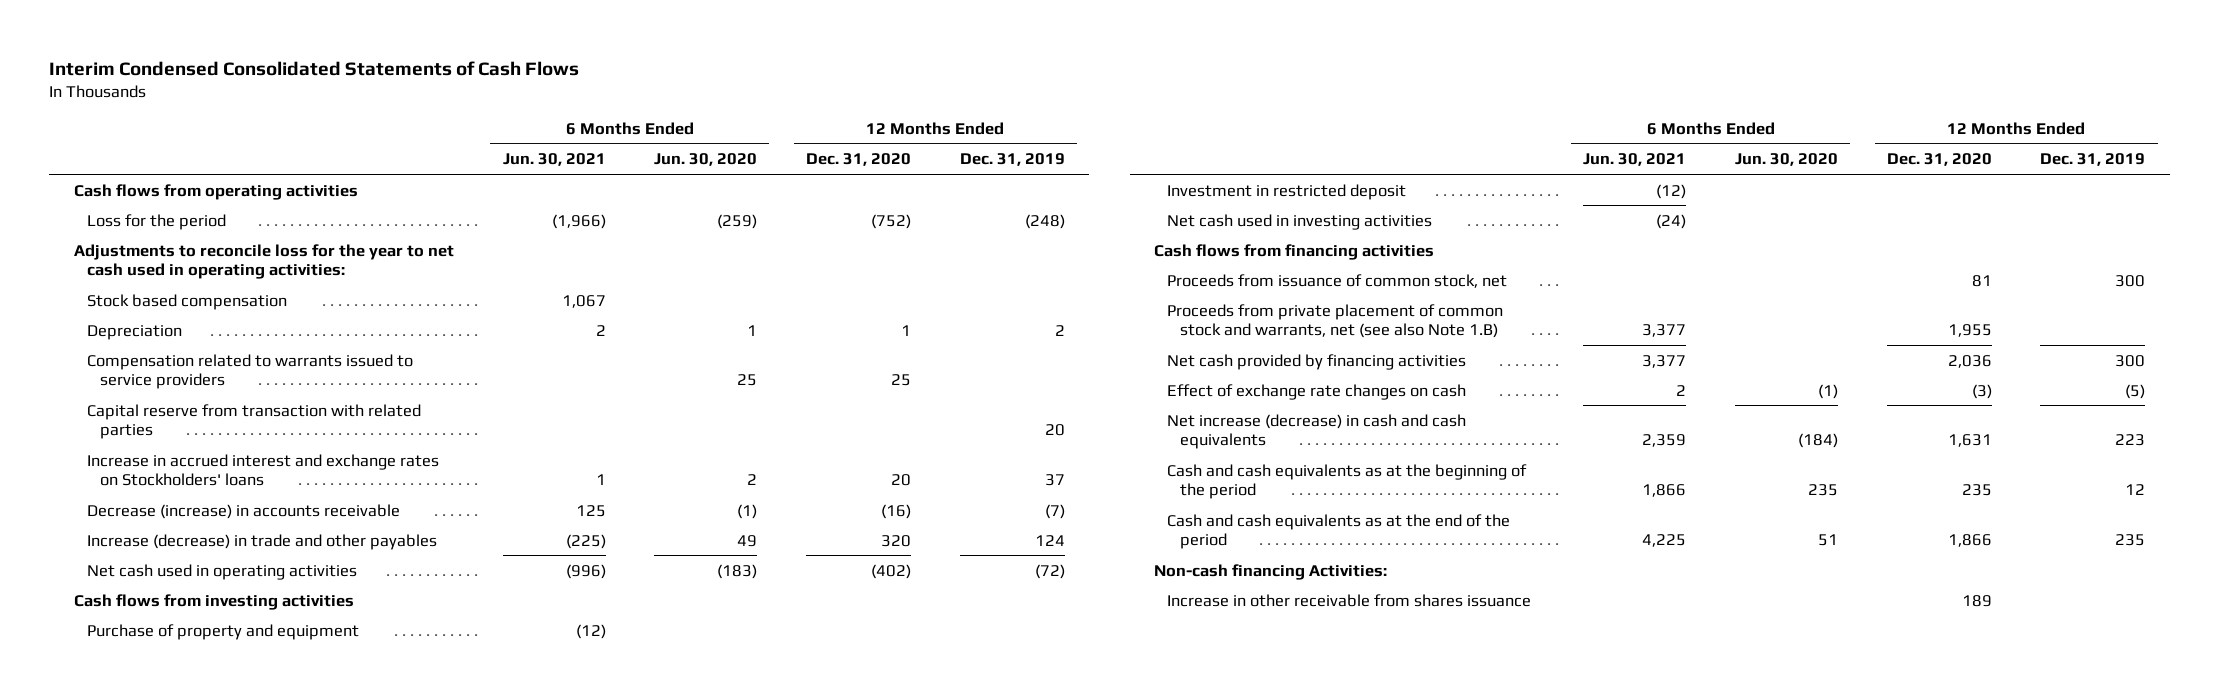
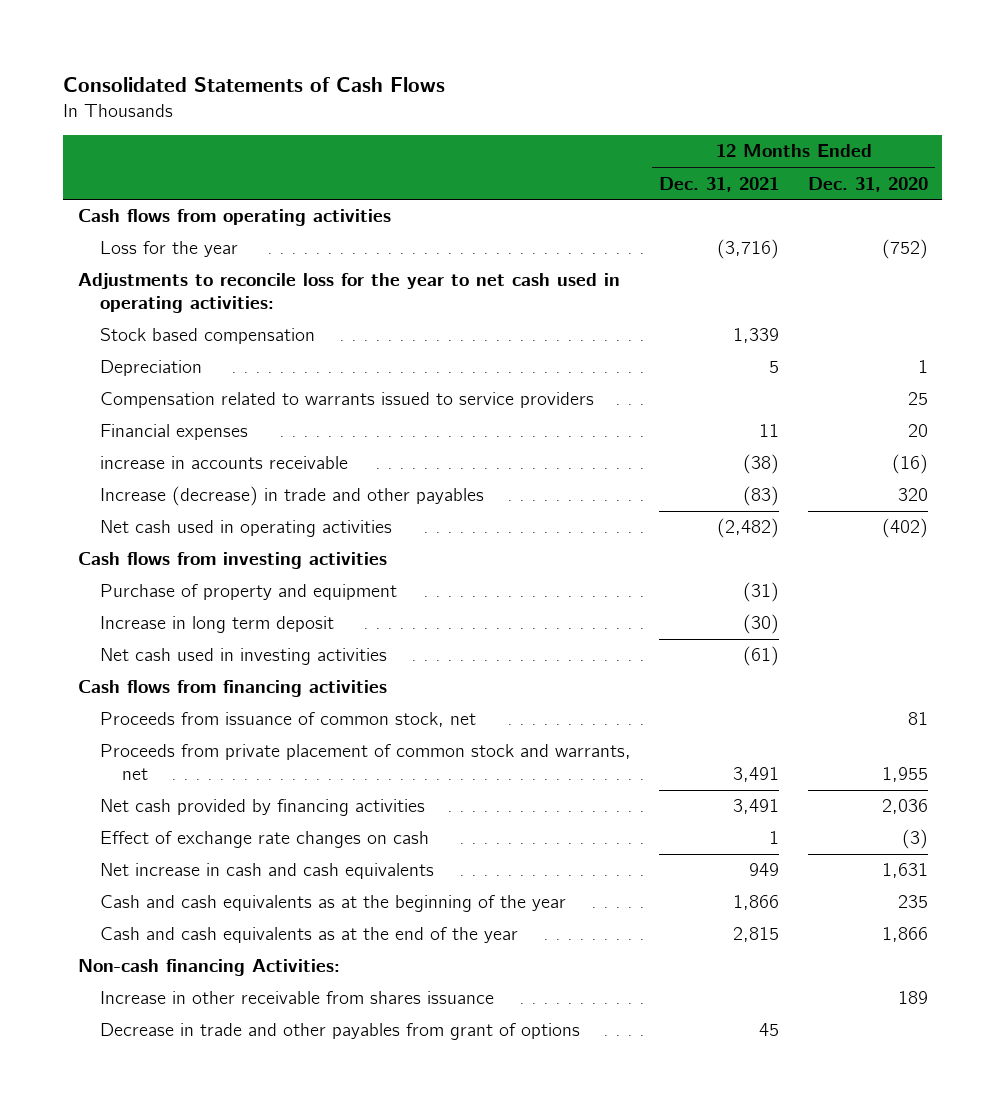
- Interim Condensed Consolidated Statements of Cash Flows
+ Consolidated Statements of Cash Flows
- | 6 Months Ended Jun. 30, 2021 | 6 Months Ended Jun. 30, 2020 | 12 Months Ended Dec. 31, 2020 | 12 Months Ended Dec. 31, 2019
+ | 12 Months Ended Dec. 31, 2021 | 12 Months Ended Dec. 31, 2020
- Loss for the period | (1,966) | (259) | (752) | (248)
+ Loss for the year | (3,716) | (752)
- Capital reserve from transaction with related parties | | | | 20
- Increase in accrued interest and exchange rates on Stockholders' loans | 1 | 2 | 20 | 37
- Decrease (increase) in accounts receivable | 125 | (1) | (16) | (7)
+ Financial expenses | 11 | 20
+ increase in accounts receivable | (38) | (16)
- Investment in restricted deposit | (12) | | |
+ Increase in long term deposit | (30) |
- Proceeds from private placement of common stock and warrants, net (see also Note 1.B) | 3,377 | | 1,955 |
+ Proceeds from private placement of common stock and warrants, net | 3,491 | 1,955
- Net increase (decrease) in cash and cash equivalents | 2,359 | (184) | 1,631 | 223
- Cash and cash equivalents as at the beginning of the period | 1,866 | 235 | 235 | 12
- Cash and cash equivalents as at the end of the period | 4,225 | 51 | 1,866 | 235
+ Net increase in cash and cash equivalents | 949 | 1,631
+ Cash and cash equivalents as at the beginning of the year | 1,866 | 235
+ Cash and cash equivalents as at the end of the year | 2,815 | 1,866
+ Decrease in trade and other payables from grant of options | 45 |

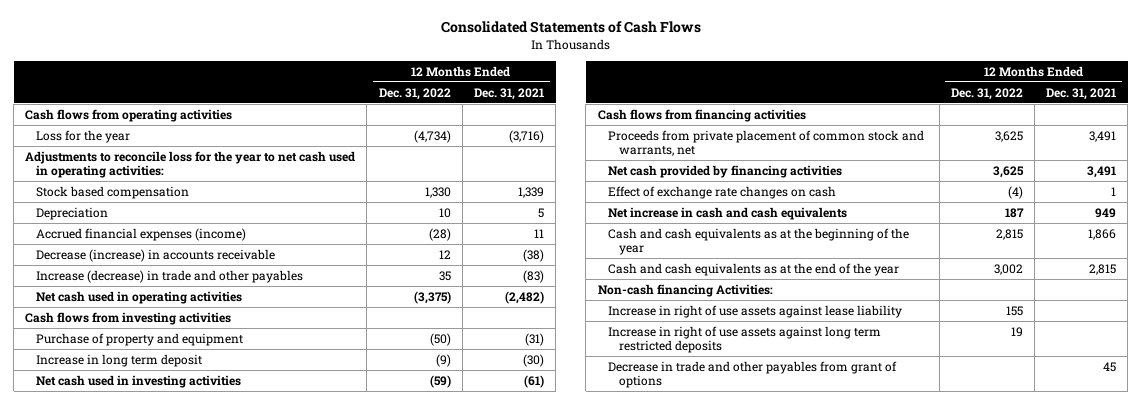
- | 12 Months Ended Dec. 31, 2021 | 12 Months Ended Dec. 31, 2020
+ | 12 Months Ended Dec. 31, 2022 | 12 Months Ended Dec. 31, 2021
- Compensation related to warrants issued to service providers | | 25
- Financial expenses | 11 | 20
- increase in accounts receivable | (38) | (16)
+ Accrued financial expenses (income) | (28) | 11
+ Decrease (increase) in accounts receivable | 12 | (38)
- Proceeds from issuance of common stock, net | | 81
- Increase in other receivable from shares issuance | | 189
+ Increase in right of use assets against lease liability | 155 |
+ Increase in right of use assets against long term restricted deposits | 19 |

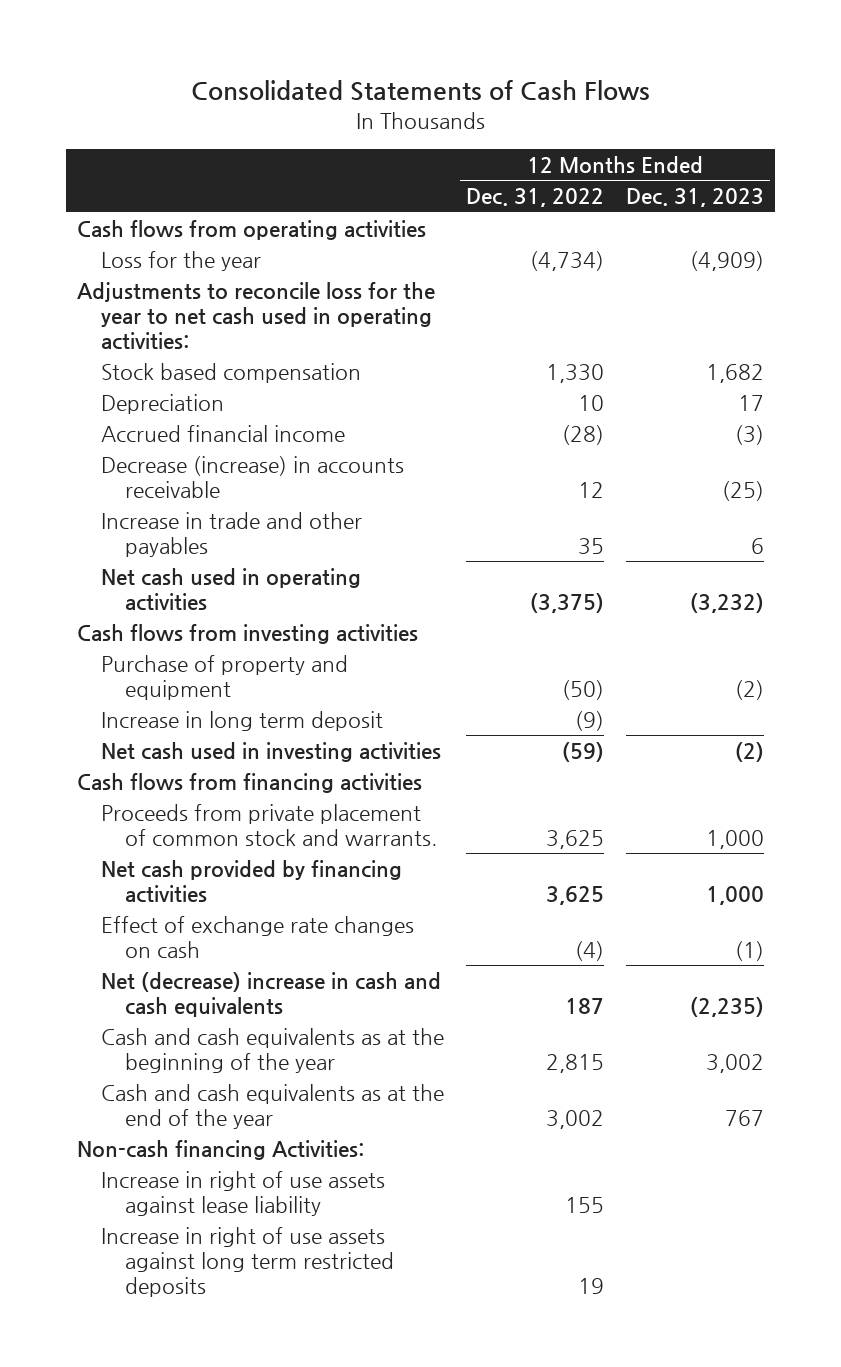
- | 12 Months Ended Dec. 31, 2022 | 12 Months Ended Dec. 31, 2021
+ | 12 Months Ended Dec. 31, 2022 | 12 Months Ended Dec. 31, 2023
- Accrued financial expenses (income) | (28) | 11
+ Accrued financial income | (28) | (3)
- Increase (decrease) in trade and other payables | 35 | (83)
+ Increase in trade and other payables | 35 | 6
- Proceeds from private placement of common stock and warrants, net | 3,625 | 3,491
+ Proceeds from private placement of common stock and warrants. | 3,625 | 1,000
- Net increase in cash and cash equivalents | 187 | 949
+ Net (decrease) increase in cash and cash equivalents | 187 | (2,235)
- Decrease in trade and other payables from grant of options | | 45

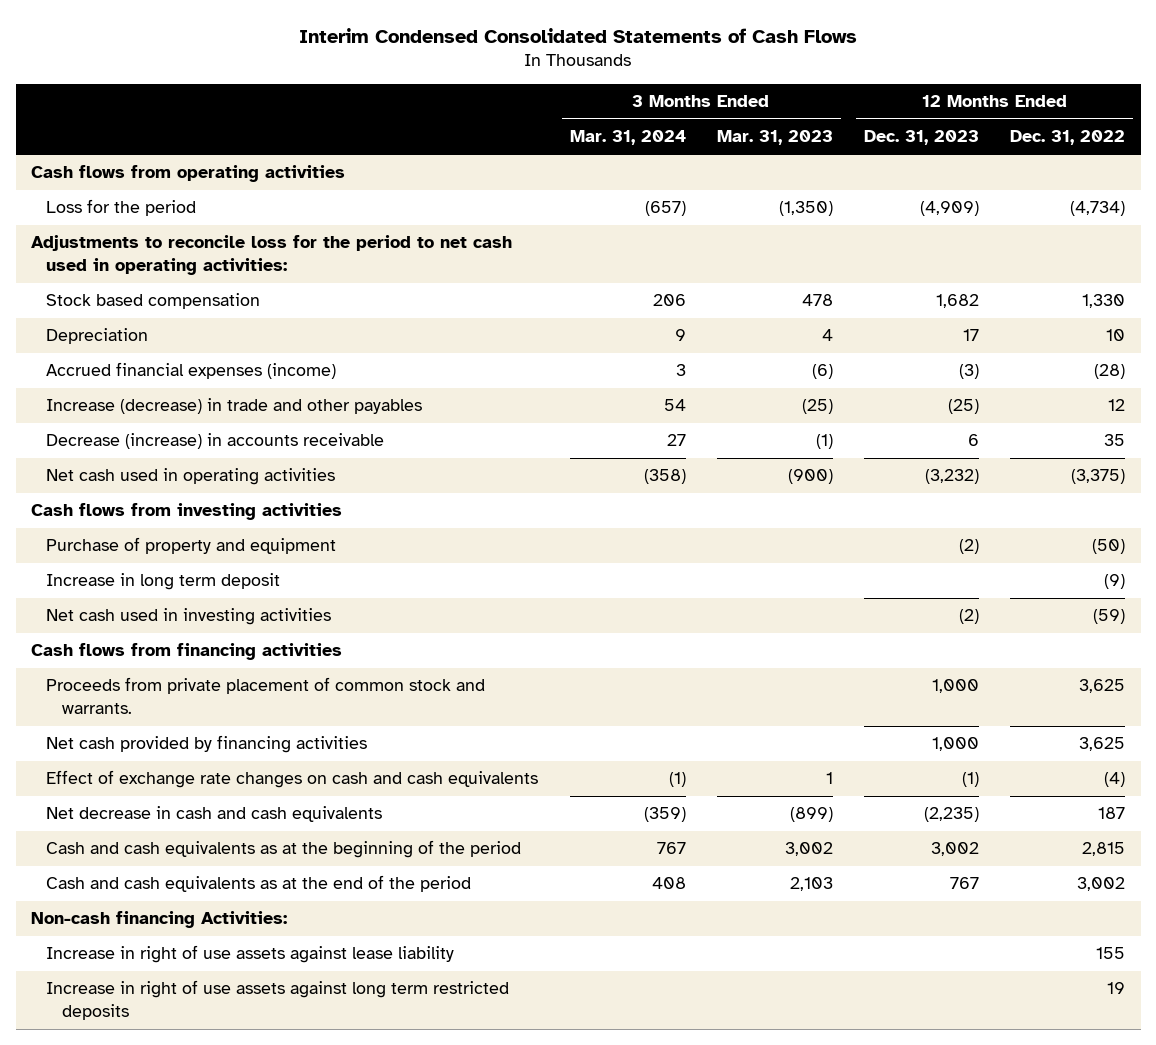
- Consolidated Statements of Cash Flows
+ Interim Condensed Consolidated Statements of Cash Flows
- | 12 Months Ended Dec. 31, 2022 | 12 Months Ended Dec. 31, 2023
+ | 3 Months Ended Mar. 31, 2024 | 3 Months Ended Mar. 31, 2023 | 12 Months Ended Dec. 31, 2023 | 12 Months Ended Dec. 31, 2022
- Loss for the year | (4,734) | (4,909)
- Adjustments to reconcile loss for the year to net cash used in operating activities:
+ Loss for the period | (657) | (1,350) | (4,909) | (4,734)
+ Adjustments to reconcile loss for the period to net cash used in operating activities:
- Accrued financial income | (28) | (3)
- Decrease (increase) in accounts receivable | 12 | (25)
- Increase in trade and other payables | 35 | 6
+ Accrued financial expenses (income) | 3 | (6) | (3) | (28)
+ Increase (decrease) in trade and other payables | 54 | (25) | (25) | 12
+ Decrease (increase) in accounts receivable | 27 | (1) | 6 | 35
- Effect of exchange rate changes on cash | (4) | (1)
- Net (decrease) increase in cash and cash equivalents | 187 | (2,235)
- Cash and cash equivalents as at the beginning of the year | 2,815 | 3,002
- Cash and cash equivalents as at the end of the year | 3,002 | 767
+ Effect of exchange rate changes on cash and cash equivalents | (1) | 1 | (1) | (4)
+ Net decrease in cash and cash equivalents | (359) | (899) | (2,235) | 187
+ Cash and cash equivalents as at the beginning of the period | 767 | 3,002 | 3,002 | 2,815
+ Cash and cash equivalents as at the end of the period | 408 | 2,103 | 767 | 3,002

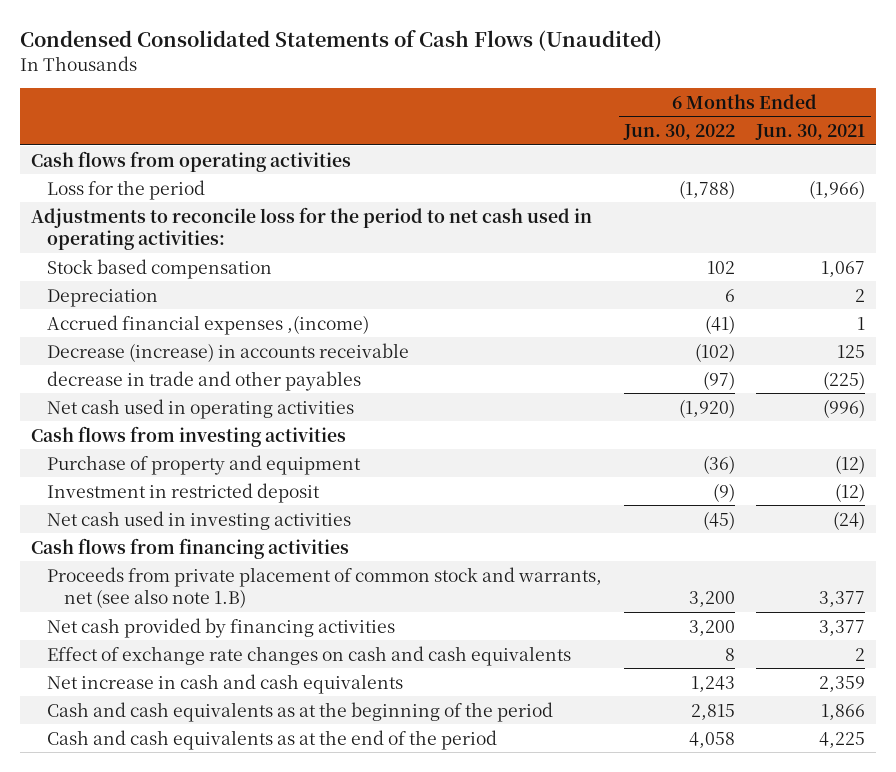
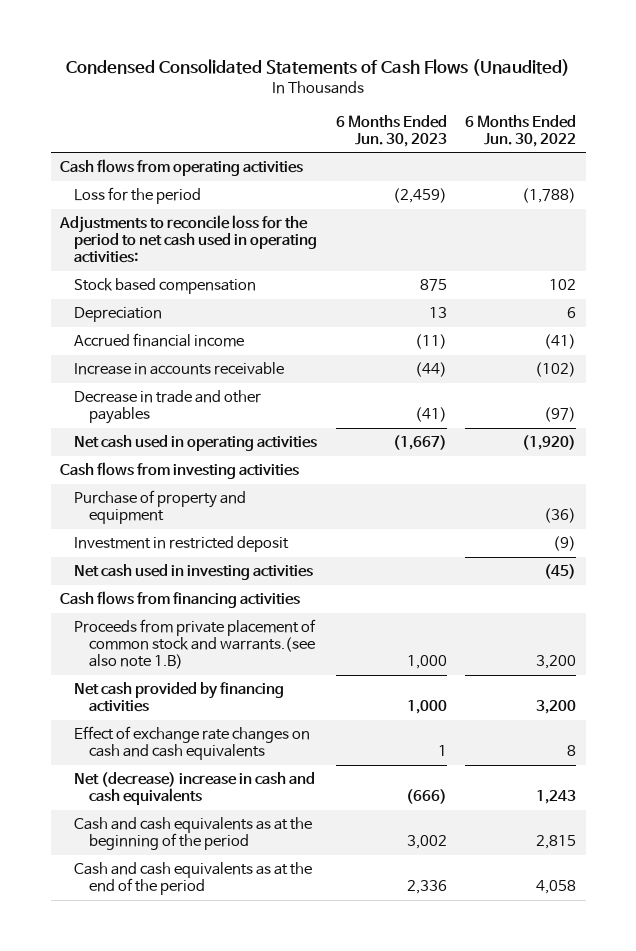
- | 6 Months Ended Jun. 30, 2022 | 6 Months Ended Jun. 30, 2021
+ | 6 Months Ended Jun. 30, 2023 | 6 Months Ended Jun. 30, 2022
- Accrued financial expenses ,(income) | (41) | 1
- Decrease (increase) in accounts receivable | (102) | 125
- decrease in trade and other payables | (97) | (225)
+ Accrued financial income | (11) | (41)
+ Increase in accounts receivable | (44) | (102)
+ Decrease in trade and other payables | (41) | (97)
- Proceeds from private placement of common stock and warrants, net (see also note 1.B) | 3,200 | 3,377
+ Proceeds from private placement of common stock and warrants.(see also note 1.B) | 1,000 | 3,200
- Net increase in cash and cash equivalents | 1,243 | 2,359
+ Net (decrease) increase in cash and cash equivalents | (666) | 1,243

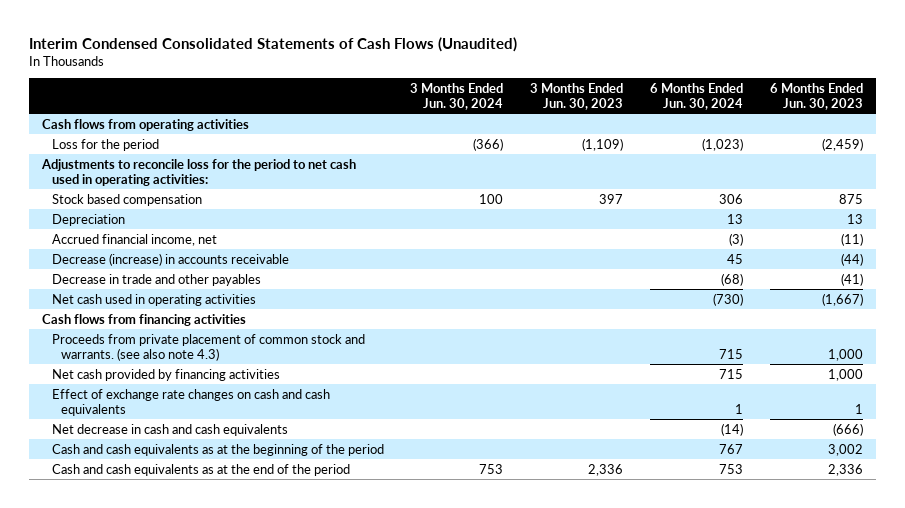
- Condensed Consolidated Statements of Cash Flows (Unaudited)
+ Interim Condensed Consolidated Statements of Cash Flows (Unaudited)
- | 6 Months Ended Jun. 30, 2023 | 6 Months Ended Jun. 30, 2022
+ | 3 Months Ended Jun. 30, 2024 | 3 Months Ended Jun. 30, 2023 | 6 Months Ended Jun. 30, 2024 | 6 Months Ended Jun. 30, 2023
- Accrued financial income | (11) | (41)
- Increase in accounts receivable | (44) | (102)
+ Accrued financial income, net | | | (3) | (11)
+ Decrease (increase) in accounts receivable | | | 45 | (44)
- Cash flows from investing activities
- Purchase of property and equipment | | (36)
- Investment in restricted deposit | | (9)
- Net cash used in investing activities | | (45)
- Proceeds from private placement of common stock and warrants.(see also note 1.B) | 1,000 | 3,200
+ Proceeds from private placement of common stock and warrants. (see also note 4.3) | | | 715 | 1,000
- Net (decrease) increase in cash and cash equivalents | (666) | 1,243
+ Net decrease in cash and cash equivalents | | | (14) | (666)

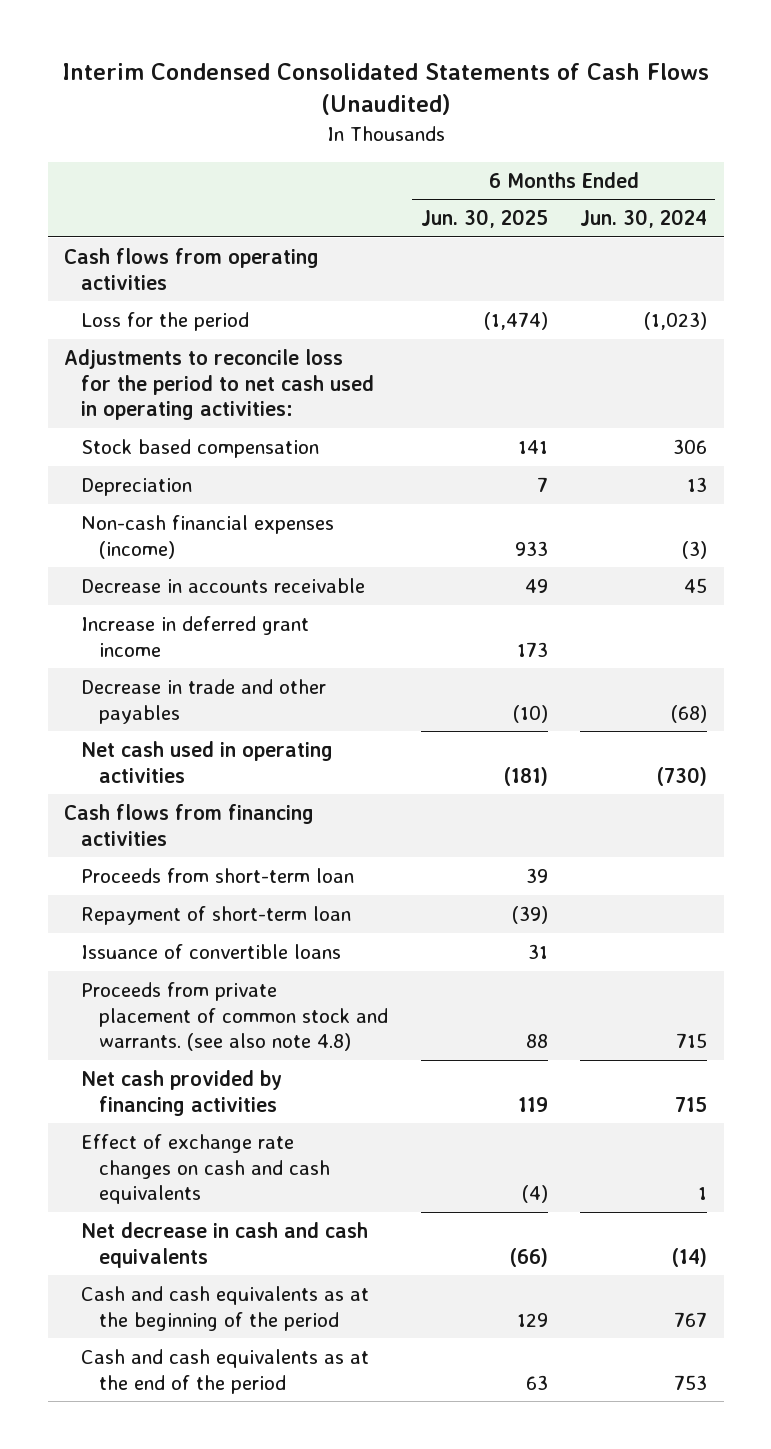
- | 3 Months Ended Jun. 30, 2024 | 3 Months Ended Jun. 30, 2023 | 6 Months Ended Jun. 30, 2024 | 6 Months Ended Jun. 30, 2023
+ | 6 Months Ended Jun. 30, 2025 | 6 Months Ended Jun. 30, 2024
- Accrued financial income, net | | | (3) | (11)
- Decrease (increase) in accounts receivable | | | 45 | (44)
+ Non-cash financial expenses (income) | 933 | (3)
+ Decrease in accounts receivable | 49 | 45
+ Increase in deferred grant income | 173 |
- Proceeds from private placement of common stock and warrants. (see also note 4.3) | | | 715 | 1,000
+ Proceeds from short-term loan | 39 |
+ Repayment of short-term loan | (39) |
+ Issuance of convertible loans | 31 |
+ Proceeds from private placement of common stock and warrants. (see also note 4.8) | 88 | 715

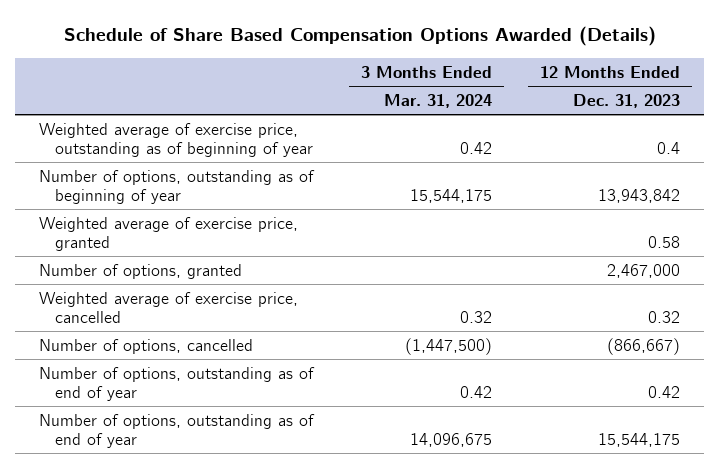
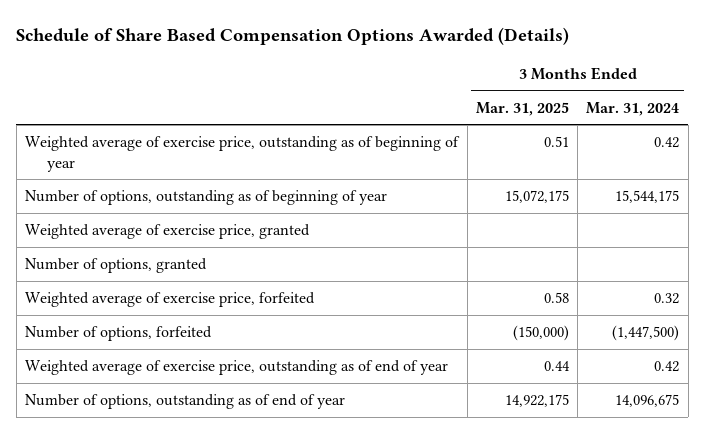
- | 3 Months Ended Mar. 31, 2024 | 12 Months Ended Dec. 31, 2023
+ | 3 Months Ended Mar. 31, 2025 | 3 Months Ended Mar. 31, 2024
- Weighted average of exercise price, cancelled | 0.32 | 0.32
- Number of options, cancelled | (1,447,500) | (866,667)
- Number of options, outstanding as of end of year | 0.42 | 0.42
+ Weighted average of exercise price, forfeited | 0.58 | 0.32
+ Number of options, forfeited | (150,000) | (1,447,500)
+ Weighted average of exercise price, outstanding as of end of year | 0.44 | 0.42

